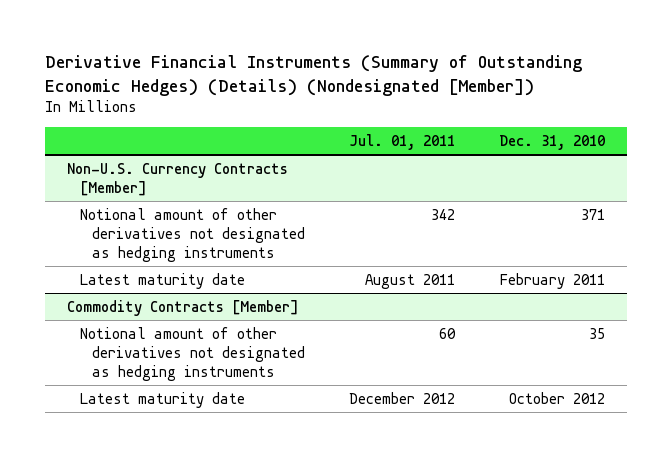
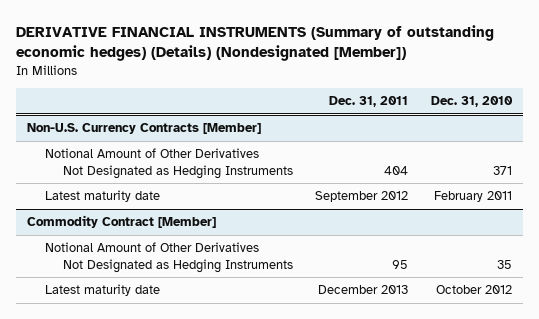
- Derivative Financial Instruments (Summary of Outstanding Economic Hedges) (Details) (Nondesignated [Member])
+ DERIVATIVE FINANCIAL INSTRUMENTS (Summary of outstanding economic hedges) (Details) (Nondesignated [Member])
- | Jul. 01, 2011 | Dec. 31, 2010
+ | Dec. 31, 2011 | Dec. 31, 2010
@ Non-U.S. Currency Contracts [Member]
- Notional amount of other derivatives not designated as hedging instruments | 342 | 371
+ Notional Amount of Other Derivatives Not Designated as Hedging Instruments | 404 | 371
- Commodity Contracts [Member]
- Notional amount of other derivatives not designated as hedging instruments | 60 | 35
+ Commodity Contract [Member]
+ Notional Amount of Other Derivatives Not Designated as Hedging Instruments | 95 | 35

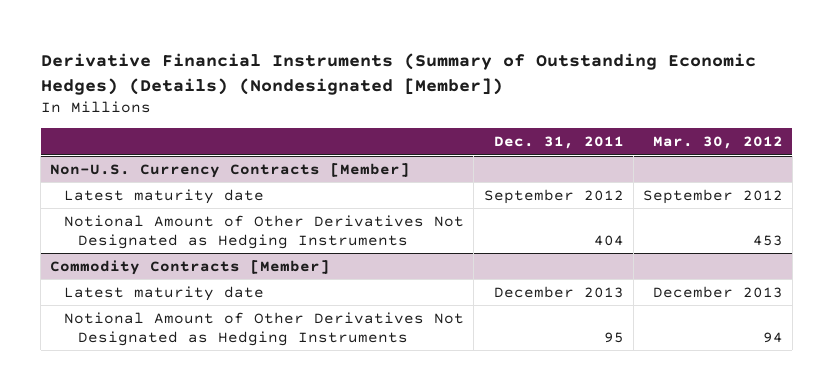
- DERIVATIVE FINANCIAL INSTRUMENTS (Summary of outstanding economic hedges) (Details) (Nondesignated [Member])
+ Derivative Financial Instruments (Summary of Outstanding Economic Hedges) (Details) (Nondesignated [Member])
- | Dec. 31, 2011 | Dec. 31, 2010
+ | Dec. 31, 2011 | Mar. 30, 2012
- Commodity Contract [Member]
- Notional Amount of Other Derivatives Not Designated as Hedging Instruments | 95 | 35
@ Non-U.S. Currency Contracts [Member]
moved down: Notional Amount of Other Derivatives Not Designated as Hedging Instruments | 404 | 453
+ Commodity Contracts [Member]
+ Notional Amount of Other Derivatives Not Designated as Hedging Instruments | 95 | 94

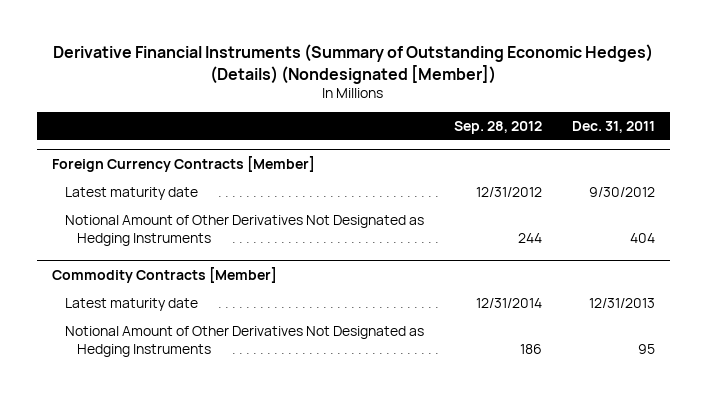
- | Dec. 31, 2011 | Mar. 30, 2012
+ | Sep. 28, 2012 | Dec. 31, 2011
- Non-U.S. Currency Contracts [Member]
- Latest maturity date | September 2012 | September 2012
+ Foreign Currency Contracts [Member]
+ Latest maturity date | 12/31/2012 | 9/30/2012
@ Commodity Contracts [Member]
- Latest maturity date | December 2013 | December 2013
+ Latest maturity date | 12/31/2014 | 12/31/2013

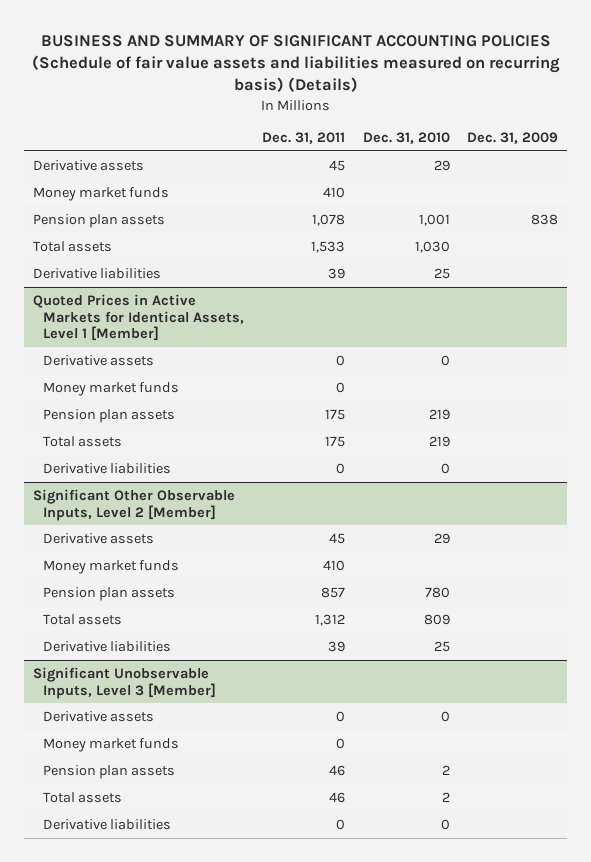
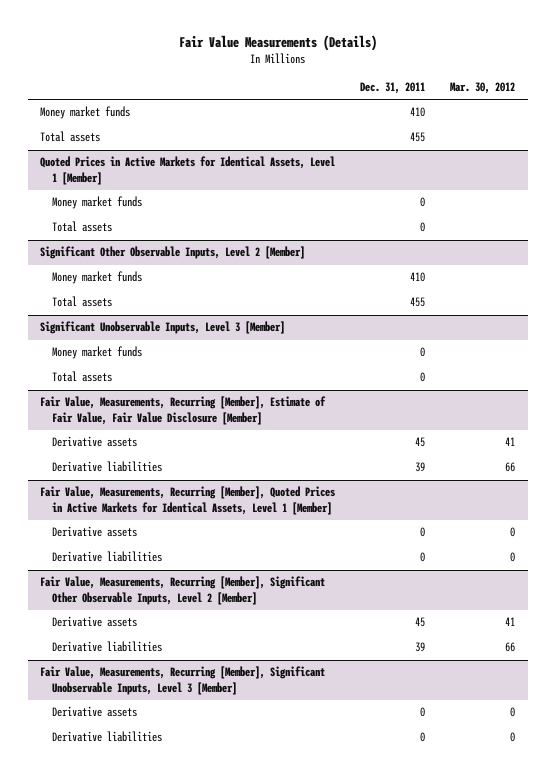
- BUSINESS AND SUMMARY OF SIGNIFICANT ACCOUNTING POLICIES (Schedule of fair value assets and liabilities measured on recurring basis) (Details)
+ Fair Value Measurements (Details)
- | Dec. 31, 2011 | Dec. 31, 2010 | Dec. 31, 2009
+ | Dec. 31, 2011 | Mar. 30, 2012
- Derivative assets | 45 | 29 |
- Pension plan assets | 1,078 | 1,001 | 838
- Total assets | 1,533 | 1,030 |
- Derivative liabilities | 39 | 25 |
+ Total assets | 455 |
@ Quoted Prices in Active Markets for Identical Assets, Level 1 [Member]
- Derivative assets | 0 | 0 |
- Pension plan assets | 175 | 219 |
- Total assets | 175 | 219 |
- Derivative liabilities | 0 | 0 |
+ Total assets | 0 |
@ Significant Other Observable Inputs, Level 2 [Member]
- Derivative assets | 45 | 29 |
- Pension plan assets | 857 | 780 |
- Total assets | 1,312 | 809 |
- Derivative liabilities | 39 | 25 |
+ Total assets | 455 |
@ Significant Unobservable Inputs, Level 3 [Member]
- Derivative assets | 0 | 0 |
- Pension plan assets | 46 | 2 |
- Total assets | 46 | 2 |
+ Total assets | 0 |
+ Fair Value, Measurements, Recurring [Member], Estimate of Fair Value, Fair Value Disclosure [Member]
+ Derivative assets | 45 | 41
+ Derivative liabilities | 39 | 66
+ Fair Value, Measurements, Recurring [Member], Quoted Prices in Active Markets for Identical Assets, Level 1 [Member]
+ Derivative assets | 0 | 0
+ Fair Value, Measurements, Recurring [Member], Significant Other Observable Inputs, Level 2 [Member]
+ Derivative assets | 45 | 41
+ Derivative liabilities | 39 | 66
+ Fair Value, Measurements, Recurring [Member], Significant Unobservable Inputs, Level 3 [Member]
+ Derivative assets | 0 | 0
+ Derivative liabilities | 0 | 0

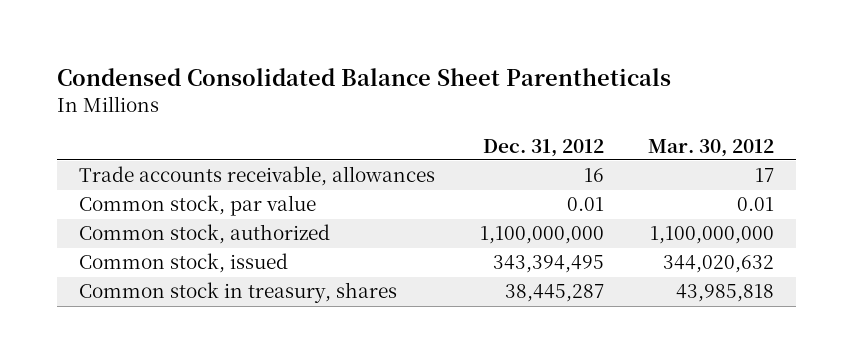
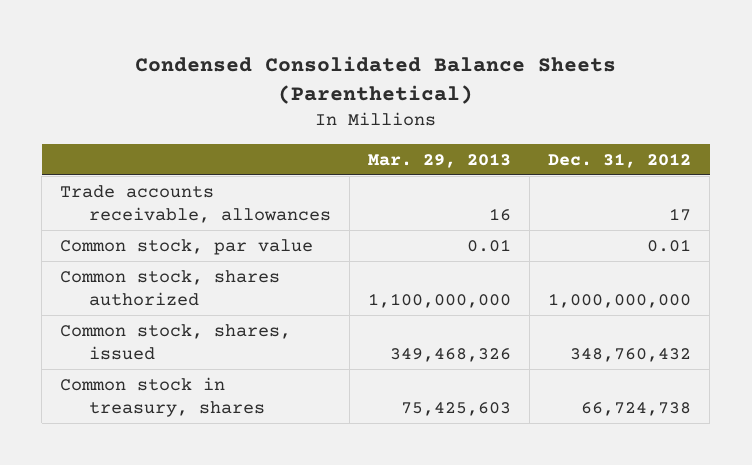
- Condensed Consolidated Balance Sheet Parentheticals
+ Condensed Consolidated Balance Sheets (Parenthetical)
- | Dec. 31, 2012 | Mar. 30, 2012
+ | Mar. 29, 2013 | Dec. 31, 2012
- Trade accounts receivable, allowances | 16 | 17
+ Trade accounts receivable, allowances | 16 | 17
- Common stock, authorized | 1,100,000,000 | 1,100,000,000
- Common stock, issued | 343,394,495 | 344,020,632
- Common stock in treasury, shares | 38,445,287 | 43,985,818
+ Common stock, shares authorized | 1,100,000,000 | 1,000,000,000
+ Common stock, shares, issued | 349,468,326 | 348,760,432
+ Common stock in treasury, shares | 75,425,603 | 66,724,738

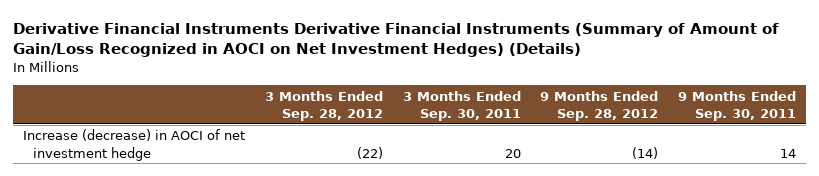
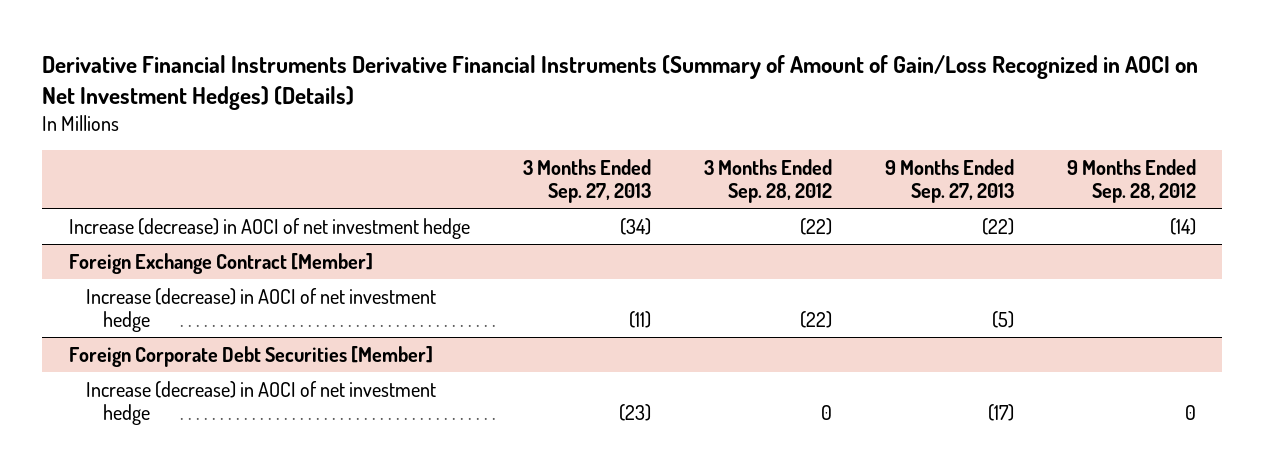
- | 3 Months Ended Sep. 28, 2012 | 3 Months Ended Sep. 30, 2011 | 9 Months Ended Sep. 28, 2012 | 9 Months Ended Sep. 30, 2011
+ | 3 Months Ended Sep. 27, 2013 | 3 Months Ended Sep. 28, 2012 | 9 Months Ended Sep. 27, 2013 | 9 Months Ended Sep. 28, 2012
+ Foreign Exchange Contract [Member]
+ Increase (decrease) in AOCI of net investment hedge | (11) | (22) | (5) |
+ Foreign Corporate Debt Securities [Member]
+ Increase (decrease) in AOCI of net investment hedge | (23) | 0 | (17) | 0

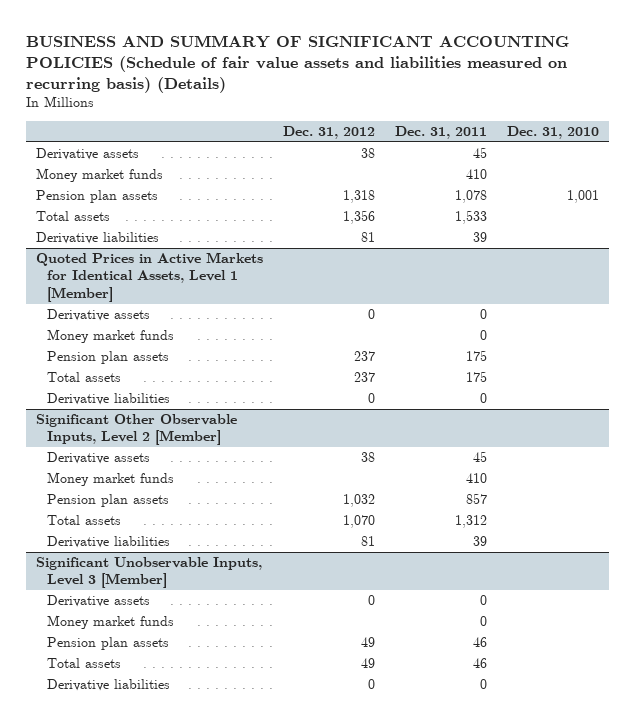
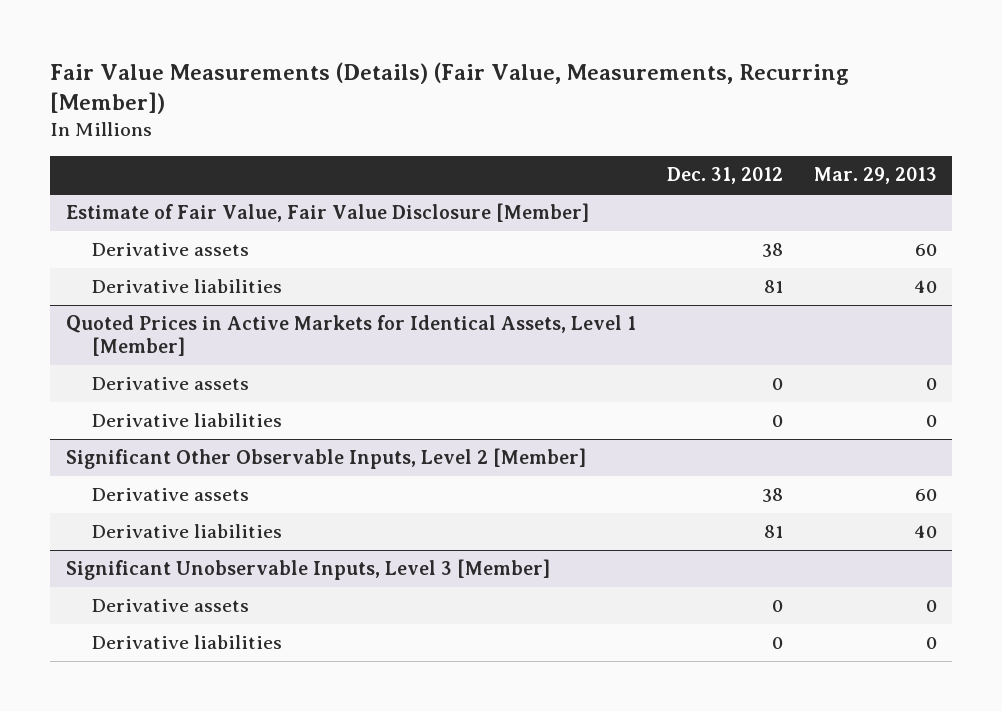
- BUSINESS AND SUMMARY OF SIGNIFICANT ACCOUNTING POLICIES (Schedule of fair value assets and liabilities measured on recurring basis) (Details)
+ Fair Value Measurements (Details) (Fair Value, Measurements, Recurring [Member])
- | Dec. 31, 2012 | Dec. 31, 2011 | Dec. 31, 2010
+ | Dec. 31, 2012 | Mar. 29, 2013
+ Estimate of Fair Value, Fair Value Disclosure [Member]
- Money market funds | | 410 |
- Pension plan assets | 1,318 | 1,078 | 1,001
- Total assets | 1,356 | 1,533 |
@ Quoted Prices in Active Markets for Identical Assets, Level 1 [Member]
- Money market funds | | 0 |
- Pension plan assets | 237 | 175 |
- Total assets | 237 | 175 |
@ Significant Other Observable Inputs, Level 2 [Member]
- Money market funds | | 410 |
- Pension plan assets | 1,032 | 857 |
- Total assets | 1,070 | 1,312 |
@ Significant Unobservable Inputs, Level 3 [Member]
- Money market funds | | 0 |
- Pension plan assets | 49 | 46 |
- Total assets | 49 | 46 |

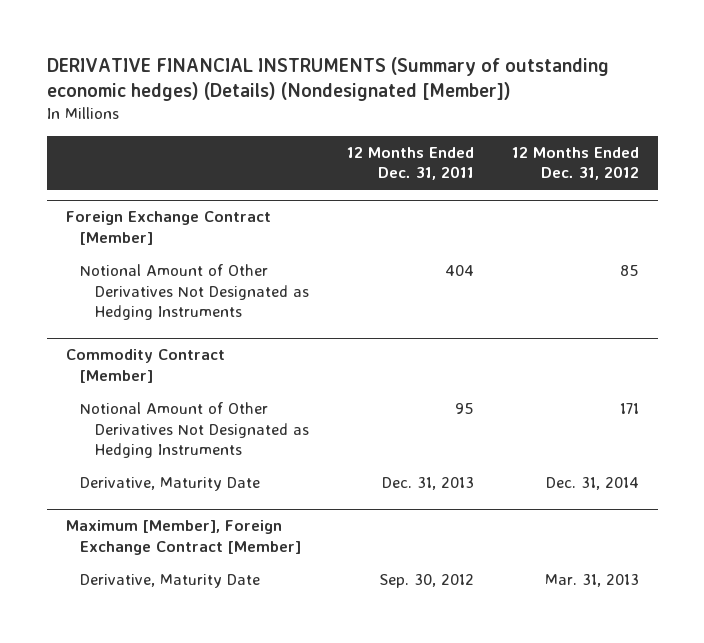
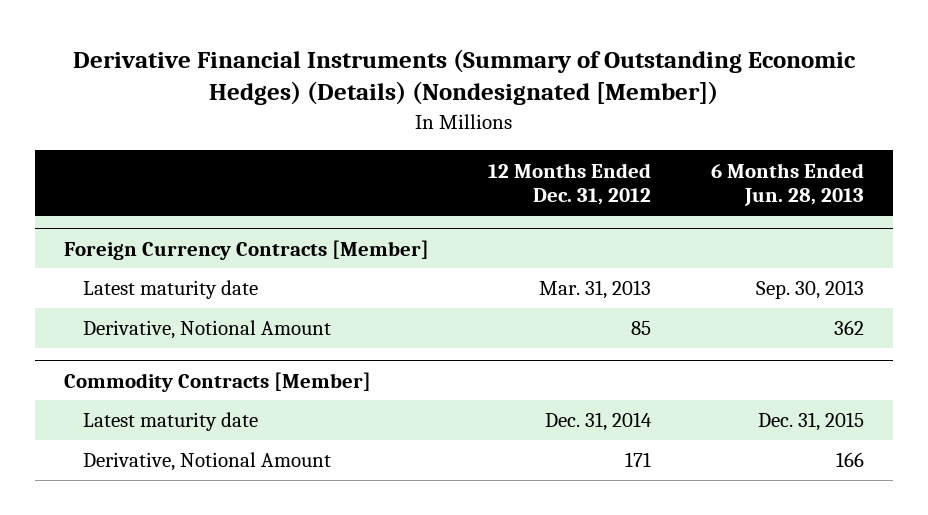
- DERIVATIVE FINANCIAL INSTRUMENTS (Summary of outstanding economic hedges) (Details) (Nondesignated [Member])
+ Derivative Financial Instruments (Summary of Outstanding Economic Hedges) (Details) (Nondesignated [Member])
- | 12 Months Ended Dec. 31, 2011 | 12 Months Ended Dec. 31, 2012
+ | 12 Months Ended Dec. 31, 2012 | 6 Months Ended Jun. 28, 2013
- Foreign Exchange Contract [Member]
- Notional Amount of Other Derivatives Not Designated as Hedging Instruments | 404 | 85
- Commodity Contract [Member]
- Notional Amount of Other Derivatives Not Designated as Hedging Instruments | 95 | 171
- Derivative, Maturity Date | Dec. 31, 2013 | Dec. 31, 2014
- Maximum [Member], Foreign Exchange Contract [Member]
- Derivative, Maturity Date | Sep. 30, 2012 | Mar. 31, 2013
+ Foreign Currency Contracts [Member]
+ Latest maturity date | Mar. 31, 2013 | Sep. 30, 2013
+ Derivative, Notional Amount | 85 | 362
+ Commodity Contracts [Member]
+ Latest maturity date | Dec. 31, 2014 | Dec. 31, 2015
+ Derivative, Notional Amount | 171 | 166

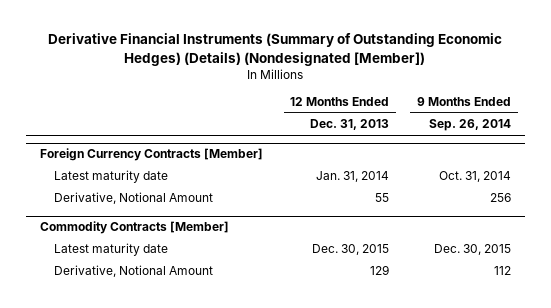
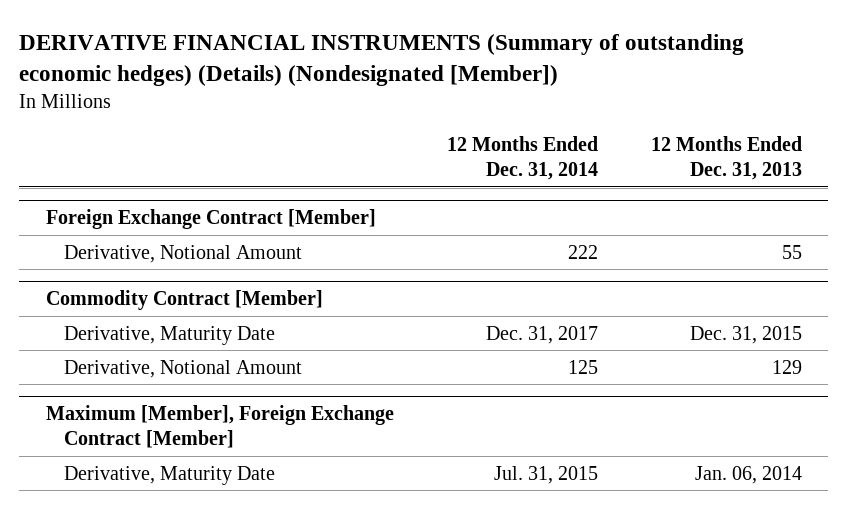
- Derivative Financial Instruments (Summary of Outstanding Economic Hedges) (Details) (Nondesignated [Member])
+ DERIVATIVE FINANCIAL INSTRUMENTS (Summary of outstanding economic hedges) (Details) (Nondesignated [Member])
- | 12 Months Ended Dec. 31, 2013 | 9 Months Ended Sep. 26, 2014
+ | 12 Months Ended Dec. 31, 2014 | 12 Months Ended Dec. 31, 2013
- Foreign Currency Contracts [Member]
- Latest maturity date | Jan. 31, 2014 | Oct. 31, 2014
+ Foreign Exchange Contract [Member]
- Commodity Contracts [Member]
- Latest maturity date | Dec. 30, 2015 | Dec. 30, 2015
+ Commodity Contract [Member]
+ Derivative, Maturity Date | Dec. 31, 2017 | Dec. 31, 2015
+ Maximum [Member], Foreign Exchange Contract [Member]
+ Derivative, Maturity Date | Jul. 31, 2015 | Jan. 06, 2014

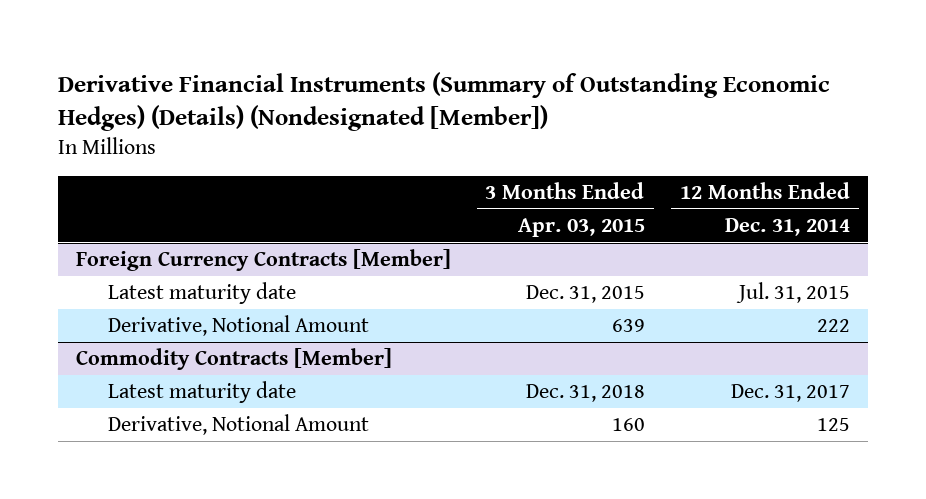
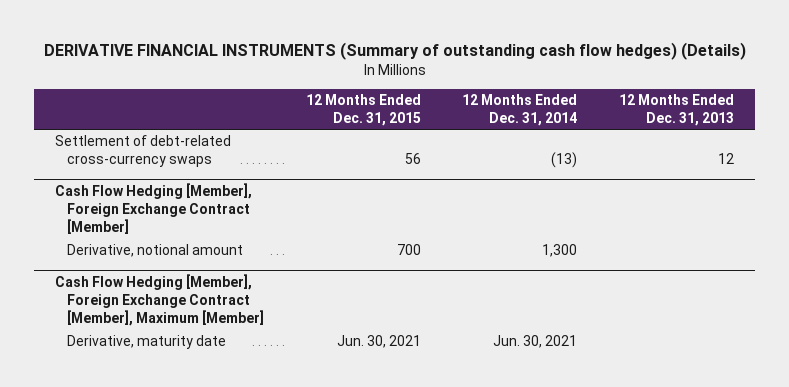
- Derivative Financial Instruments (Summary of Outstanding Economic Hedges) (Details) (Nondesignated [Member])
+ DERIVATIVE FINANCIAL INSTRUMENTS (Summary of outstanding cash flow hedges) (Details)
- | 3 Months Ended Apr. 03, 2015 | 12 Months Ended Dec. 31, 2014
+ | 12 Months Ended Dec. 31, 2015 | 12 Months Ended Dec. 31, 2014 | 12 Months Ended Dec. 31, 2013
- Foreign Currency Contracts [Member]
- Latest maturity date | Dec. 31, 2015 | Jul. 31, 2015
- Derivative, Notional Amount | 639 | 222
- Commodity Contracts [Member]
- Latest maturity date | Dec. 31, 2018 | Dec. 31, 2017
- Derivative, Notional Amount | 160 | 125
+ Settlement of debt-related cross-currency swaps | 56 | (13) | 12
+ Cash Flow Hedging [Member], Foreign Exchange Contract [Member]
+ Derivative, notional amount | 700 | 1,300 |
+ Cash Flow Hedging [Member], Foreign Exchange Contract [Member], Maximum [Member]
+ Derivative, maturity date | Jun. 30, 2021 | Jun. 30, 2021 |

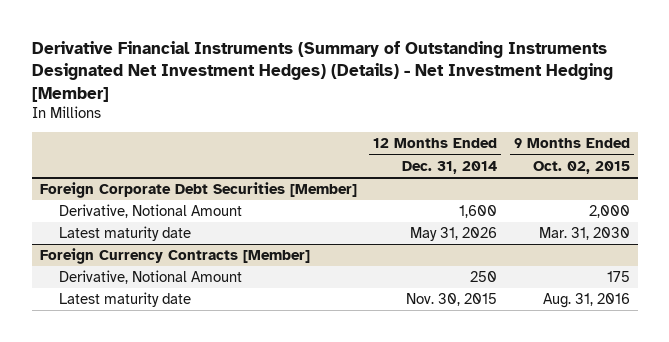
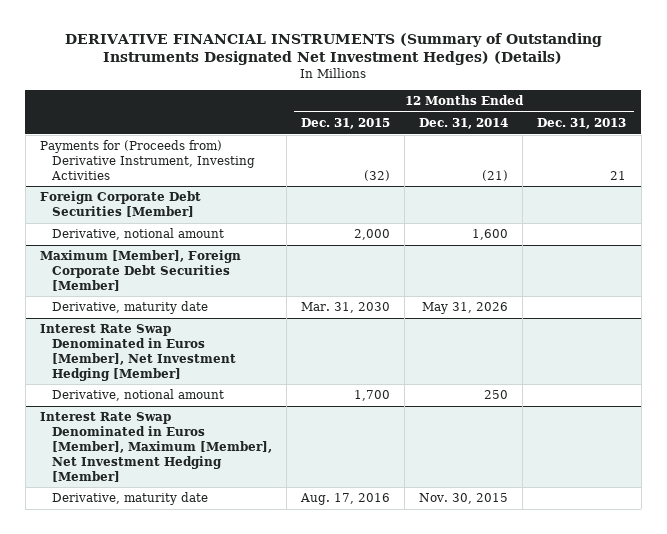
- Derivative Financial Instruments (Summary of Outstanding Instruments Designated Net Investment Hedges) (Details) - Net Investment Hedging [Member]
+ DERIVATIVE FINANCIAL INSTRUMENTS (Summary of Outstanding Instruments Designated Net Investment Hedges) (Details)
- | 12 Months Ended Dec. 31, 2014 | 9 Months Ended Oct. 02, 2015
+ | 12 Months Ended Dec. 31, 2015 | 12 Months Ended Dec. 31, 2014 | 12 Months Ended Dec. 31, 2013
+ Payments for (Proceeds from) Derivative Instrument, Investing Activities | (32) | (21) | 21
@ Foreign Corporate Debt Securities [Member]
- Derivative, Notional Amount | 1,600 | 2,000
- Latest maturity date | May 31, 2026 | Mar. 31, 2030
- Foreign Currency Contracts [Member]
- Derivative, Notional Amount | 250 | 175
- Latest maturity date | Nov. 30, 2015 | Aug. 31, 2016
@ Foreign Corporate Debt Securities [Member]
+ Derivative, notional amount | 2,000 | 1,600 |
+ Maximum [Member], Foreign Corporate Debt Securities [Member]
+ Derivative, maturity date | Mar. 31, 2030 | May 31, 2026 |
+ Interest Rate Swap Denominated in Euros [Member], Net Investment Hedging [Member]
+ Derivative, notional amount | 1,700 | 250 |
+ Interest Rate Swap Denominated in Euros [Member], Maximum [Member], Net Investment Hedging [Member]
+ Derivative, maturity date | Aug. 17, 2016 | Nov. 30, 2015 |

